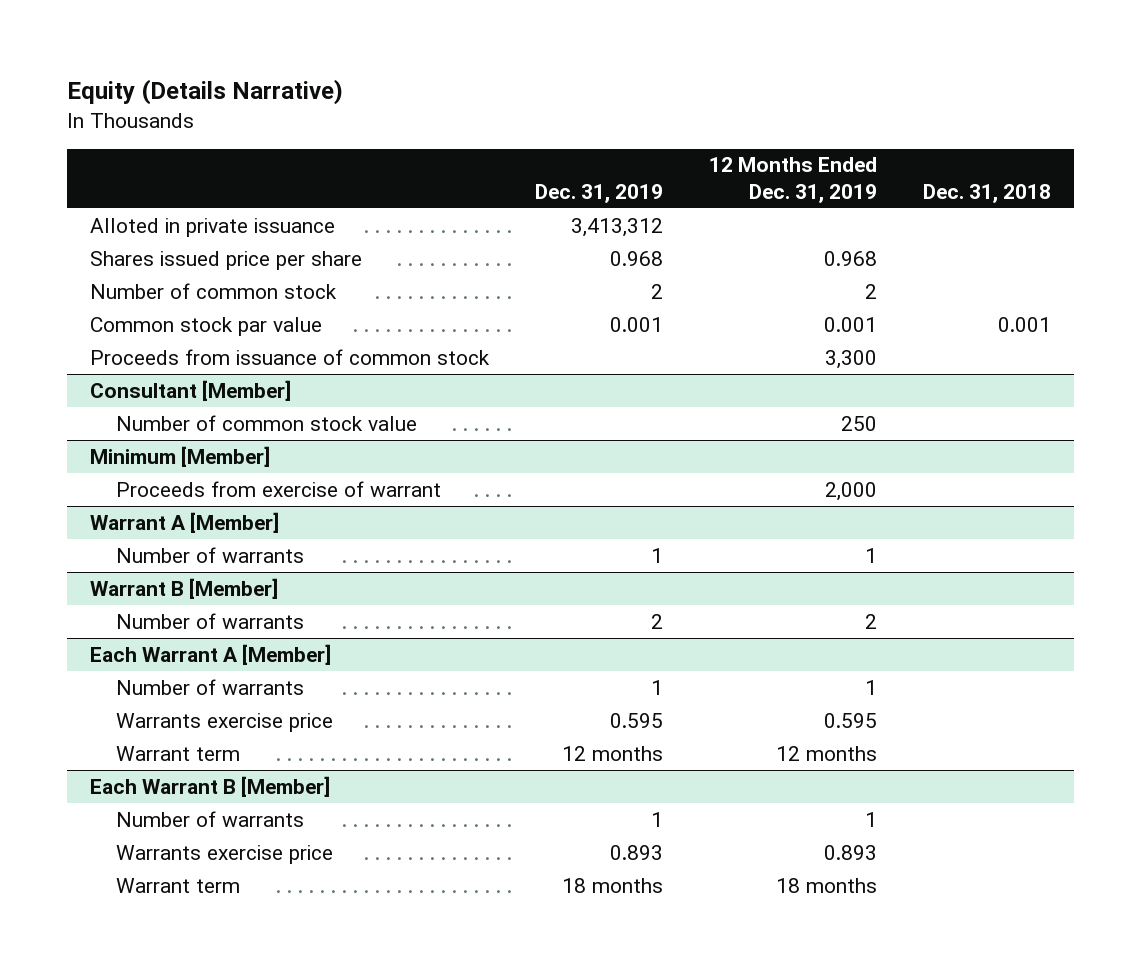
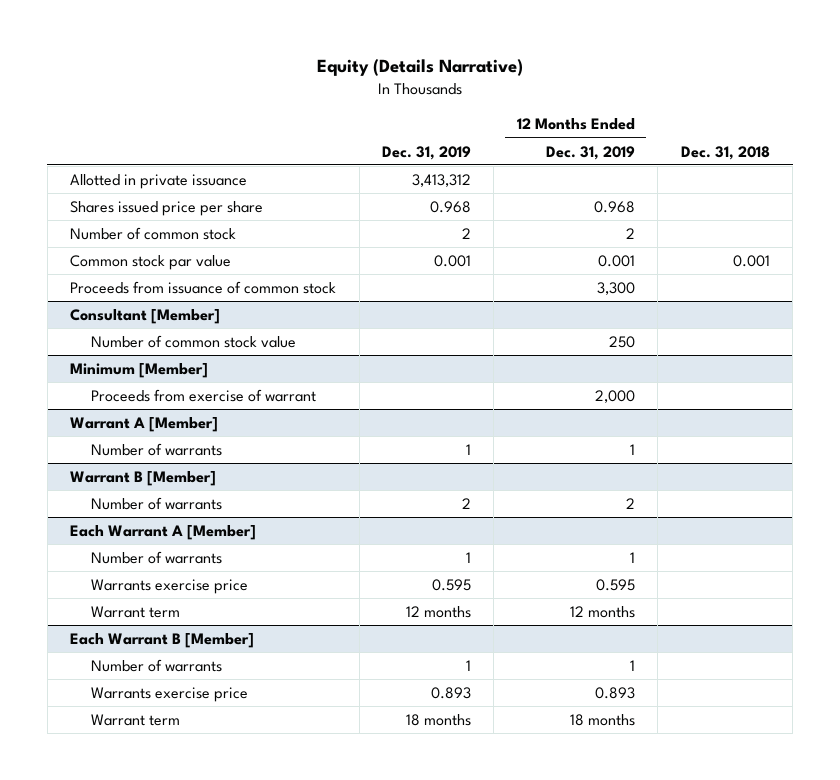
- Alloted in private issuance | 3,413,312 | |
+ Allotted in private issuance | 3,413,312 | |

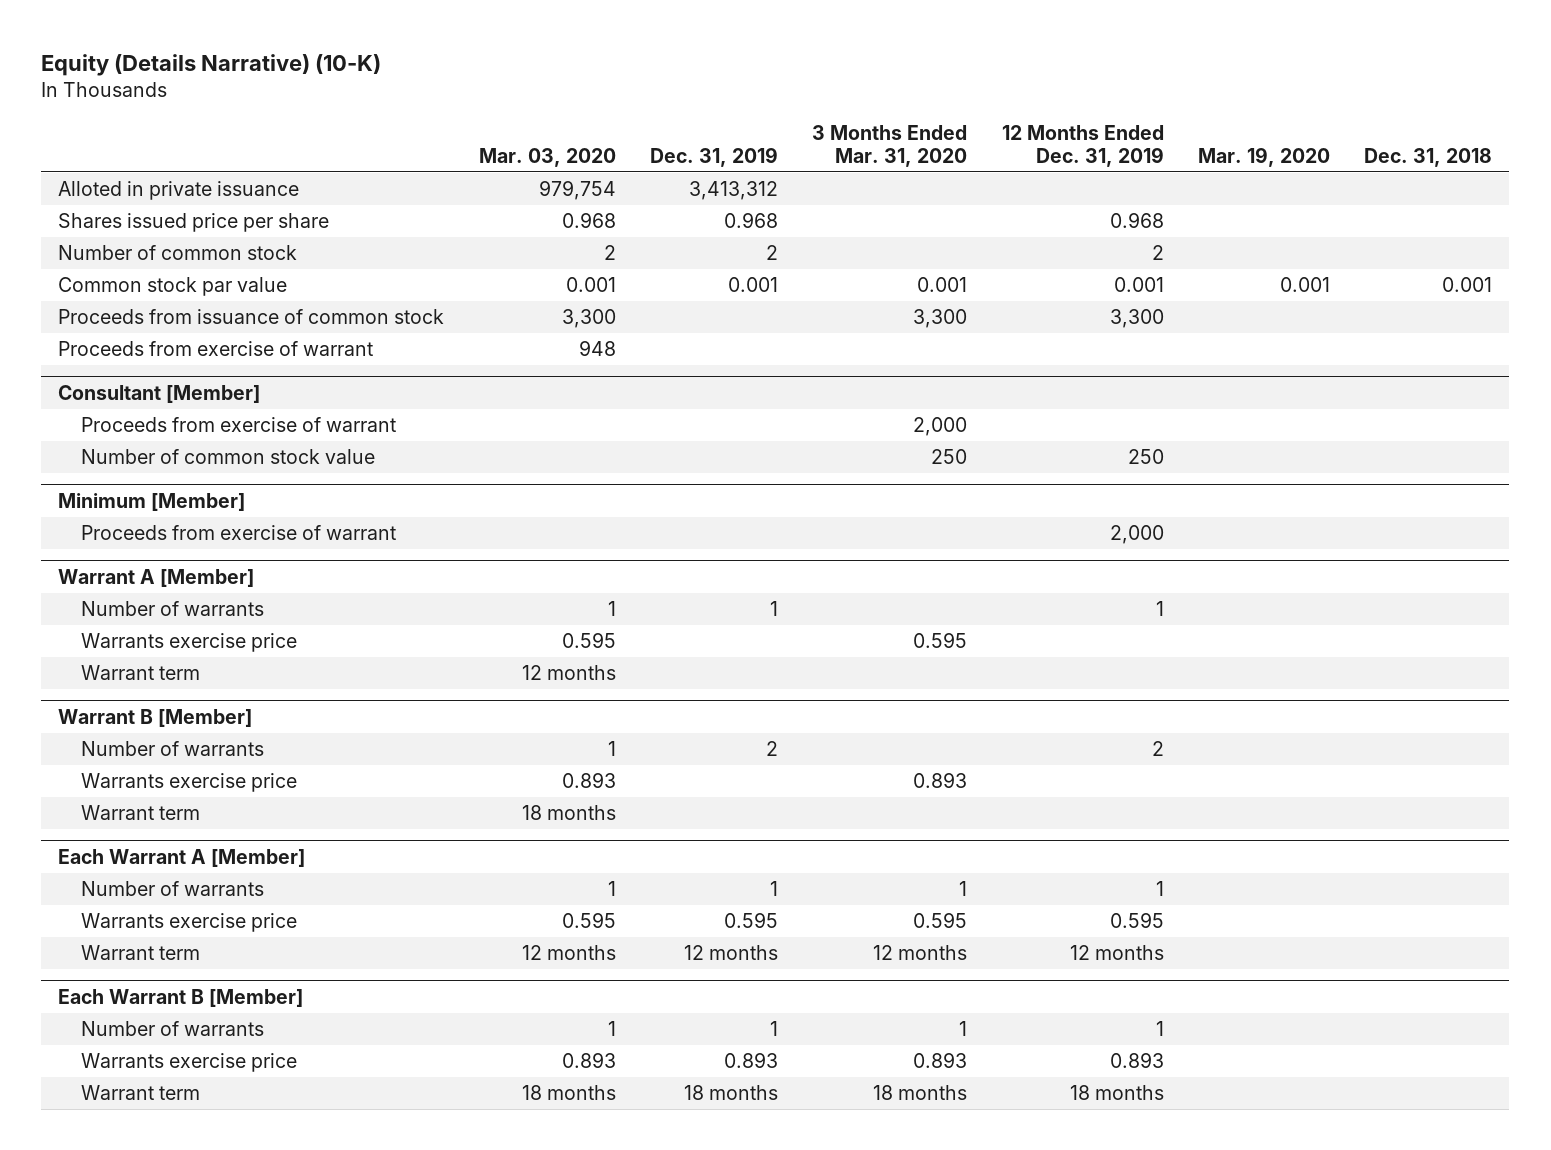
- Equity (Details Narrative)
+ Equity (Details Narrative) (10-K)
- | Dec. 31, 2019 | 12 Months Ended Dec. 31, 2019 | Dec. 31, 2018
+ | Mar. 03, 2020 | Dec. 31, 2019 | 3 Months Ended Mar. 31, 2020 | 12 Months Ended Dec. 31, 2019 | Mar. 19, 2020 | Dec. 31, 2018
- Allotted in private issuance | 3,413,312 | |
+ Alloted in private issuance | 979,754 | 3,413,312 | | | |
+ Proceeds from exercise of warrant | 948 | | | | |
@ Consultant [Member]
+ Proceeds from exercise of warrant | | | 2,000 | | |
@ Warrant A [Member]
+ Warrants exercise price | 0.595 | | 0.595 | | |
+ Warrant term | 12 months | | | | |
@ Warrant B [Member]
+ Warrants exercise price | 0.893 | | 0.893 | | |
+ Warrant term | 18 months | | | | |

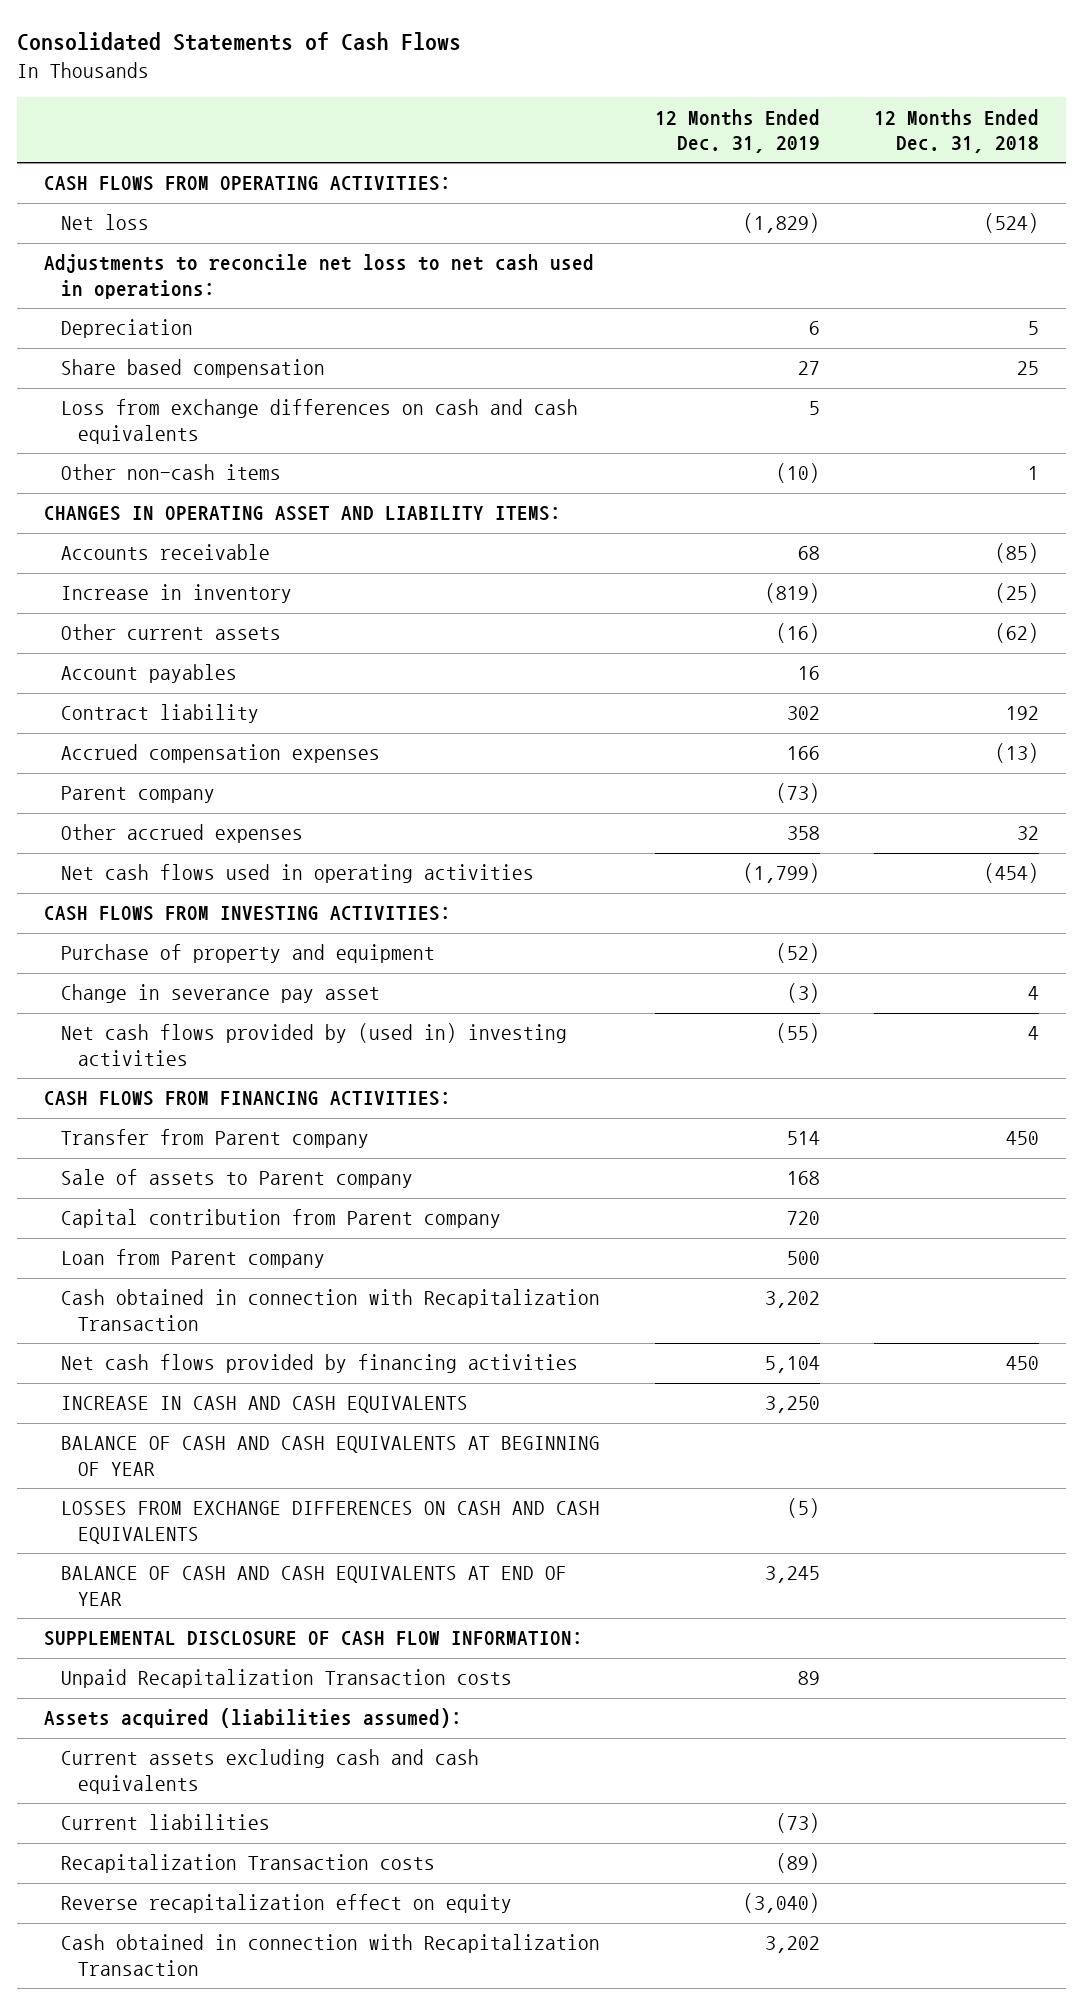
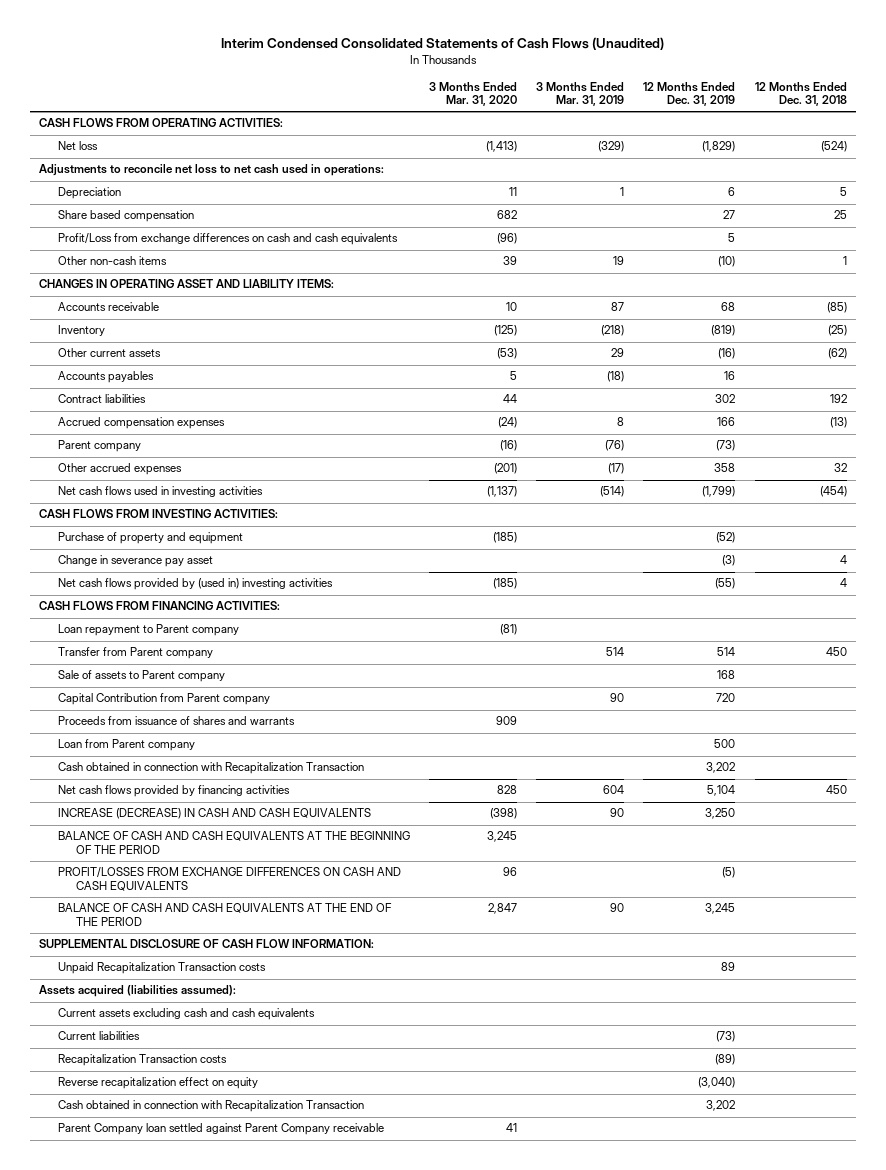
- Consolidated Statements of Cash Flows
+ Interim Condensed Consolidated Statements of Cash Flows (Unaudited)
- | 12 Months Ended Dec. 31, 2019 | 12 Months Ended Dec. 31, 2018
+ | 3 Months Ended Mar. 31, 2020 | 3 Months Ended Mar. 31, 2019 | 12 Months Ended Dec. 31, 2019 | 12 Months Ended Dec. 31, 2018
- Loss from exchange differences on cash and cash equivalents | 5 |
+ Profit/Loss from exchange differences on cash and cash equivalents | (96) | | 5 |
- Increase in inventory | (819) | (25)
+ Inventory | (125) | (218) | (819) | (25)
- Account payables | 16 |
- Contract liability | 302 | 192
+ Accounts payables | 5 | (18) | 16 |
+ Contract liabilities | 44 | | 302 | 192
- Net cash flows used in operating activities | (1,799) | (454)
+ Net cash flows used in investing activities | (1,137) | (514) | (1,799) | (454)
+ Loan repayment to Parent company | (81) | | |
- Capital contribution from Parent company | 720 |
+ Capital Contribution from Parent company | | 90 | 720 |
+ Proceeds from issuance of shares and warrants | 909 | | |
- INCREASE IN CASH AND CASH EQUIVALENTS | 3,250 |
- BALANCE OF CASH AND CASH EQUIVALENTS AT BEGINNING OF YEAR
- LOSSES FROM EXCHANGE DIFFERENCES ON CASH AND CASH EQUIVALENTS | (5) |
- BALANCE OF CASH AND CASH EQUIVALENTS AT END OF YEAR | 3,245 |
+ INCREASE (DECREASE) IN CASH AND CASH EQUIVALENTS | (398) | 90 | 3,250 |
+ BALANCE OF CASH AND CASH EQUIVALENTS AT THE BEGINNING OF THE PERIOD | 3,245 | | |
+ PROFIT/LOSSES FROM EXCHANGE DIFFERENCES ON CASH AND CASH EQUIVALENTS | 96 | | (5) |
+ BALANCE OF CASH AND CASH EQUIVALENTS AT THE END OF THE PERIOD | 2,847 | 90 | 3,245 |
+ Parent Company loan settled against Parent Company receivable | 41 | | |

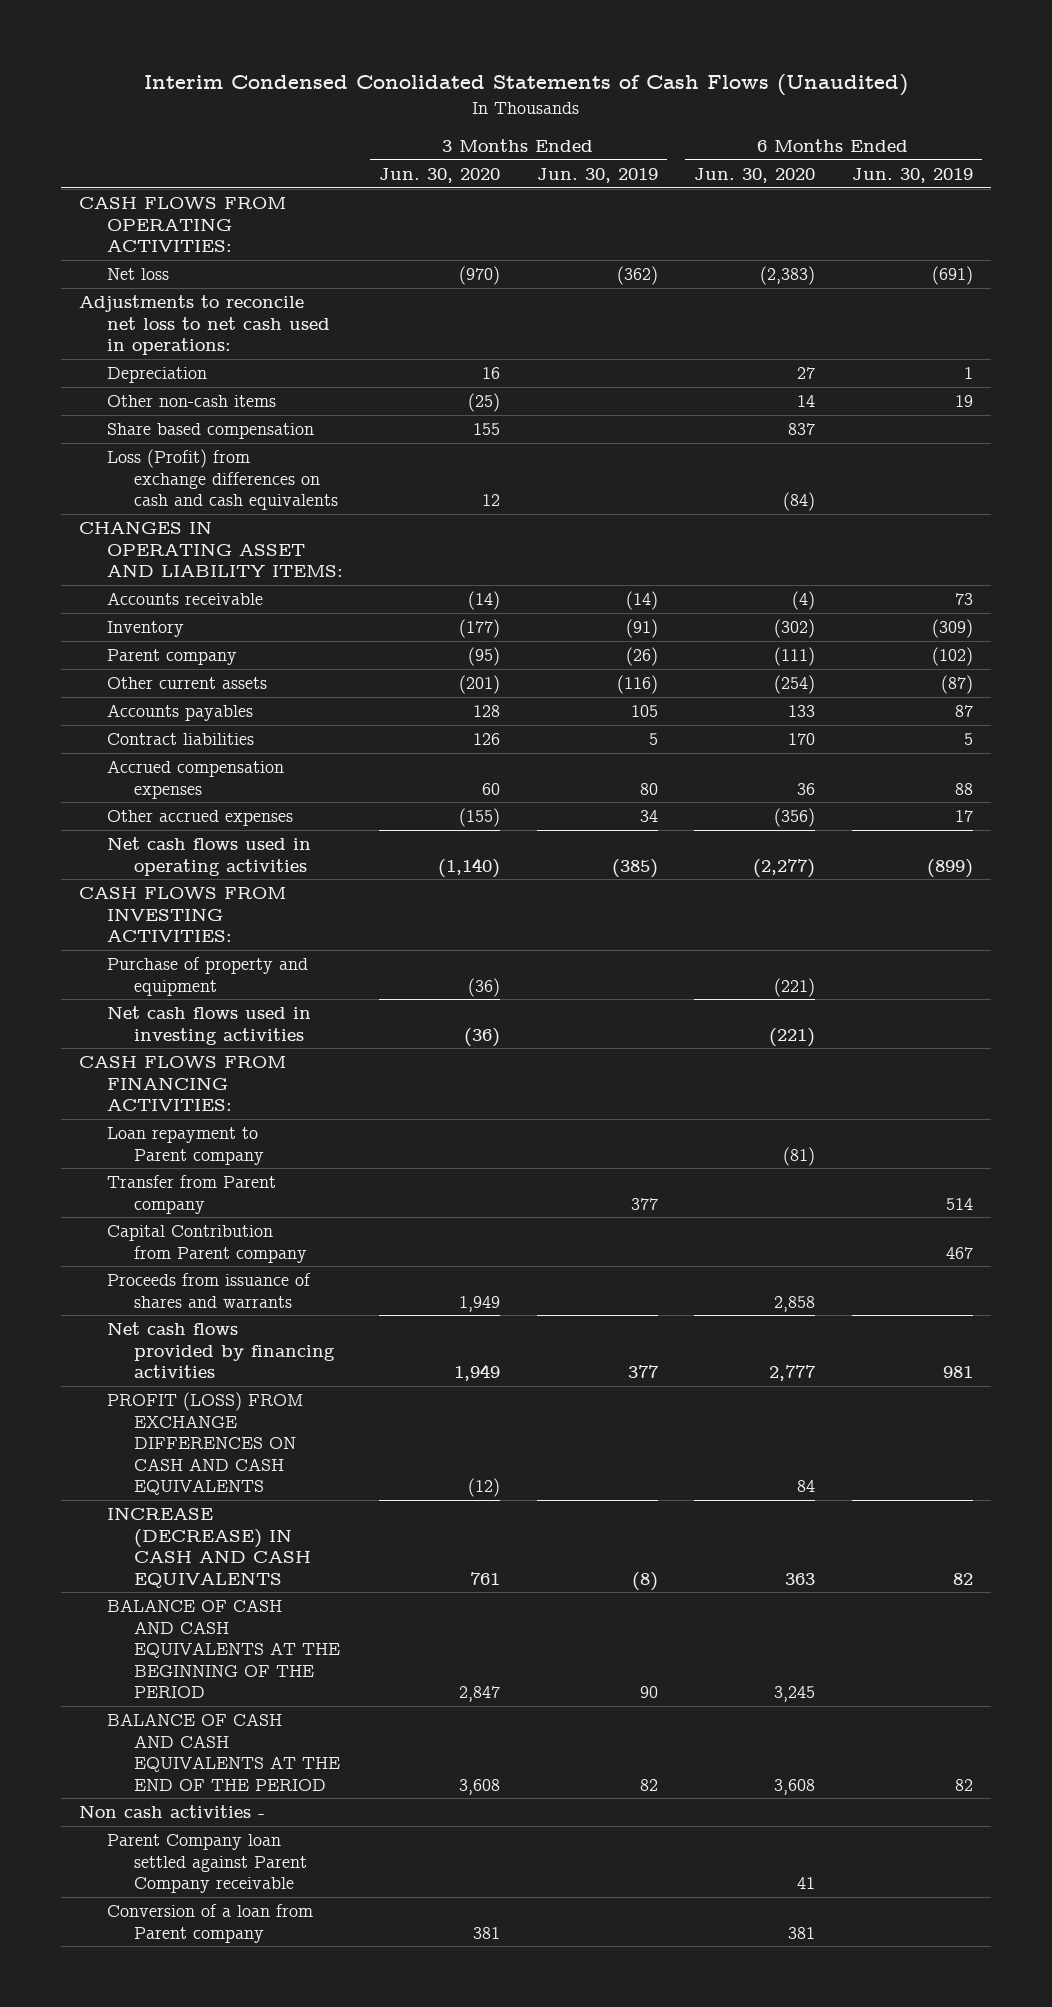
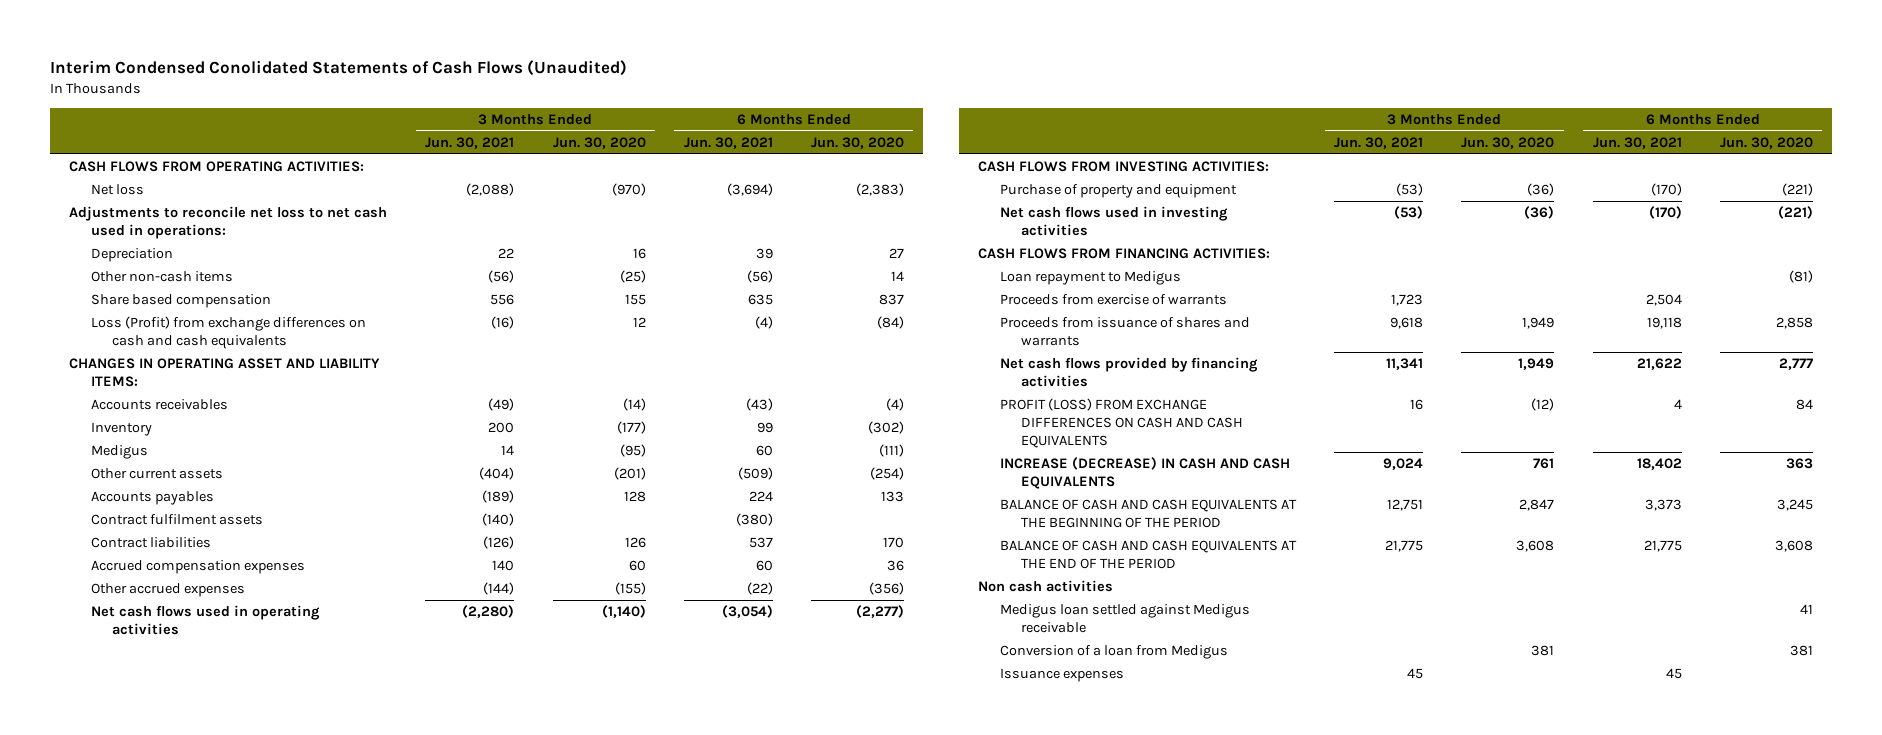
- | 3 Months Ended Jun. 30, 2020 | 3 Months Ended Jun. 30, 2019 | 6 Months Ended Jun. 30, 2020 | 6 Months Ended Jun. 30, 2019
+ | 3 Months Ended Jun. 30, 2021 | 3 Months Ended Jun. 30, 2020 | 6 Months Ended Jun. 30, 2021 | 6 Months Ended Jun. 30, 2020
- Accounts receivable | (14) | (14) | (4) | 73
+ Accounts receivables | (49) | (14) | (43) | (4)
- Parent company | (95) | (26) | (111) | (102)
+ Medigus | 14 | (95) | 60 | (111)
+ Contract fulfilment assets | (140) | | (380) |
- Loan repayment to Parent company | | | (81) |
- Transfer from Parent company | | 377 | | 514
- Capital Contribution from Parent company | | | | 467
+ Loan repayment to Medigus | | | | (81)
+ Proceeds from exercise of warrants | 1,723 | | 2,504 |
- Non cash activities -
- Parent Company loan settled against Parent Company receivable | | | 41 |
- Conversion of a loan from Parent company | 381 | | 381 |
+ Non cash activities
+ Medigus loan settled against Medigus receivable | | | | 41
+ Conversion of a loan from Medigus | | 381 | | 381
+ Issuance expenses | 45 | | 45 |

